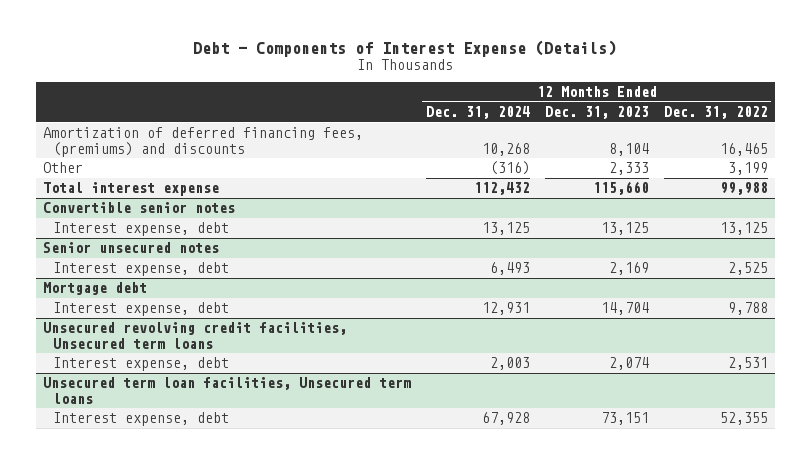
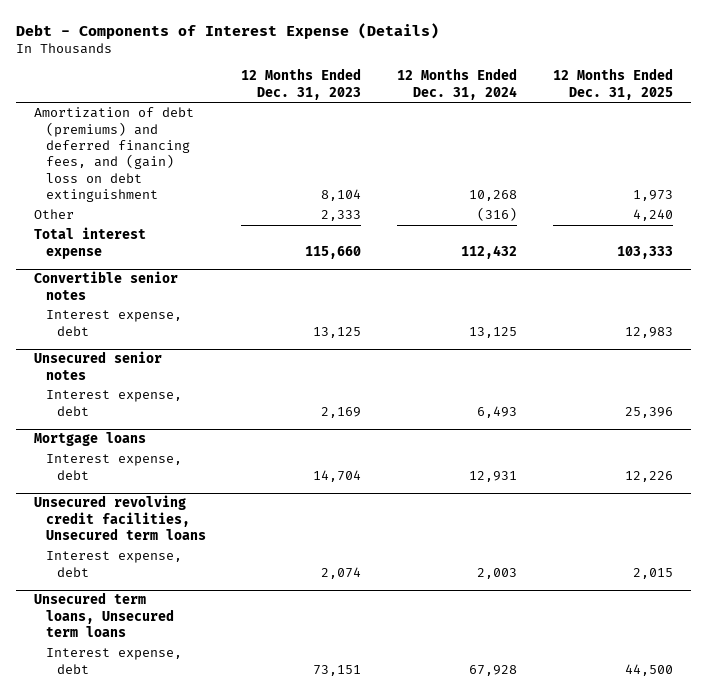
- | 12 Months Ended Dec. 31, 2024 | 12 Months Ended Dec. 31, 2023 | 12 Months Ended Dec. 31, 2022
+ | 12 Months Ended Dec. 31, 2023 | 12 Months Ended Dec. 31, 2024 | 12 Months Ended Dec. 31, 2025
- Amortization of deferred financing fees, (premiums) and discounts | 10,268 | 8,104 | 16,465
+ Amortization of debt (premiums) and deferred financing fees, and (gain) loss on debt extinguishment | 8,104 | 10,268 | 1,973
- Senior unsecured notes
+ Unsecured senior notes
- Mortgage debt
+ Mortgage loans
- Unsecured term loan facilities, Unsecured term loans
+ Unsecured term loans, Unsecured term loans

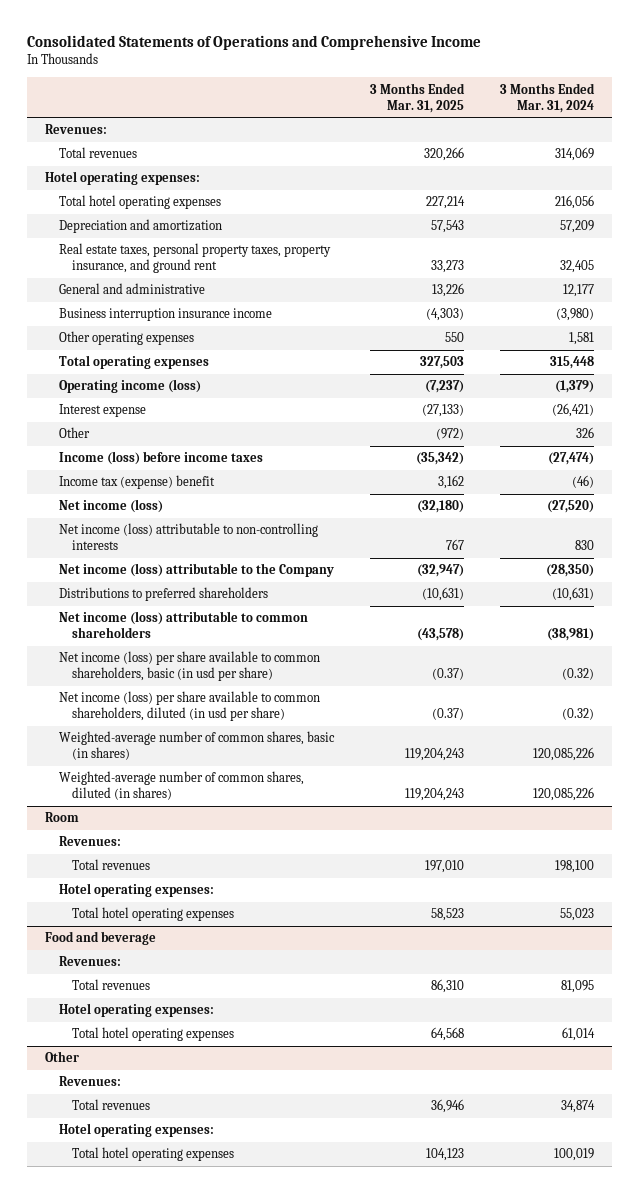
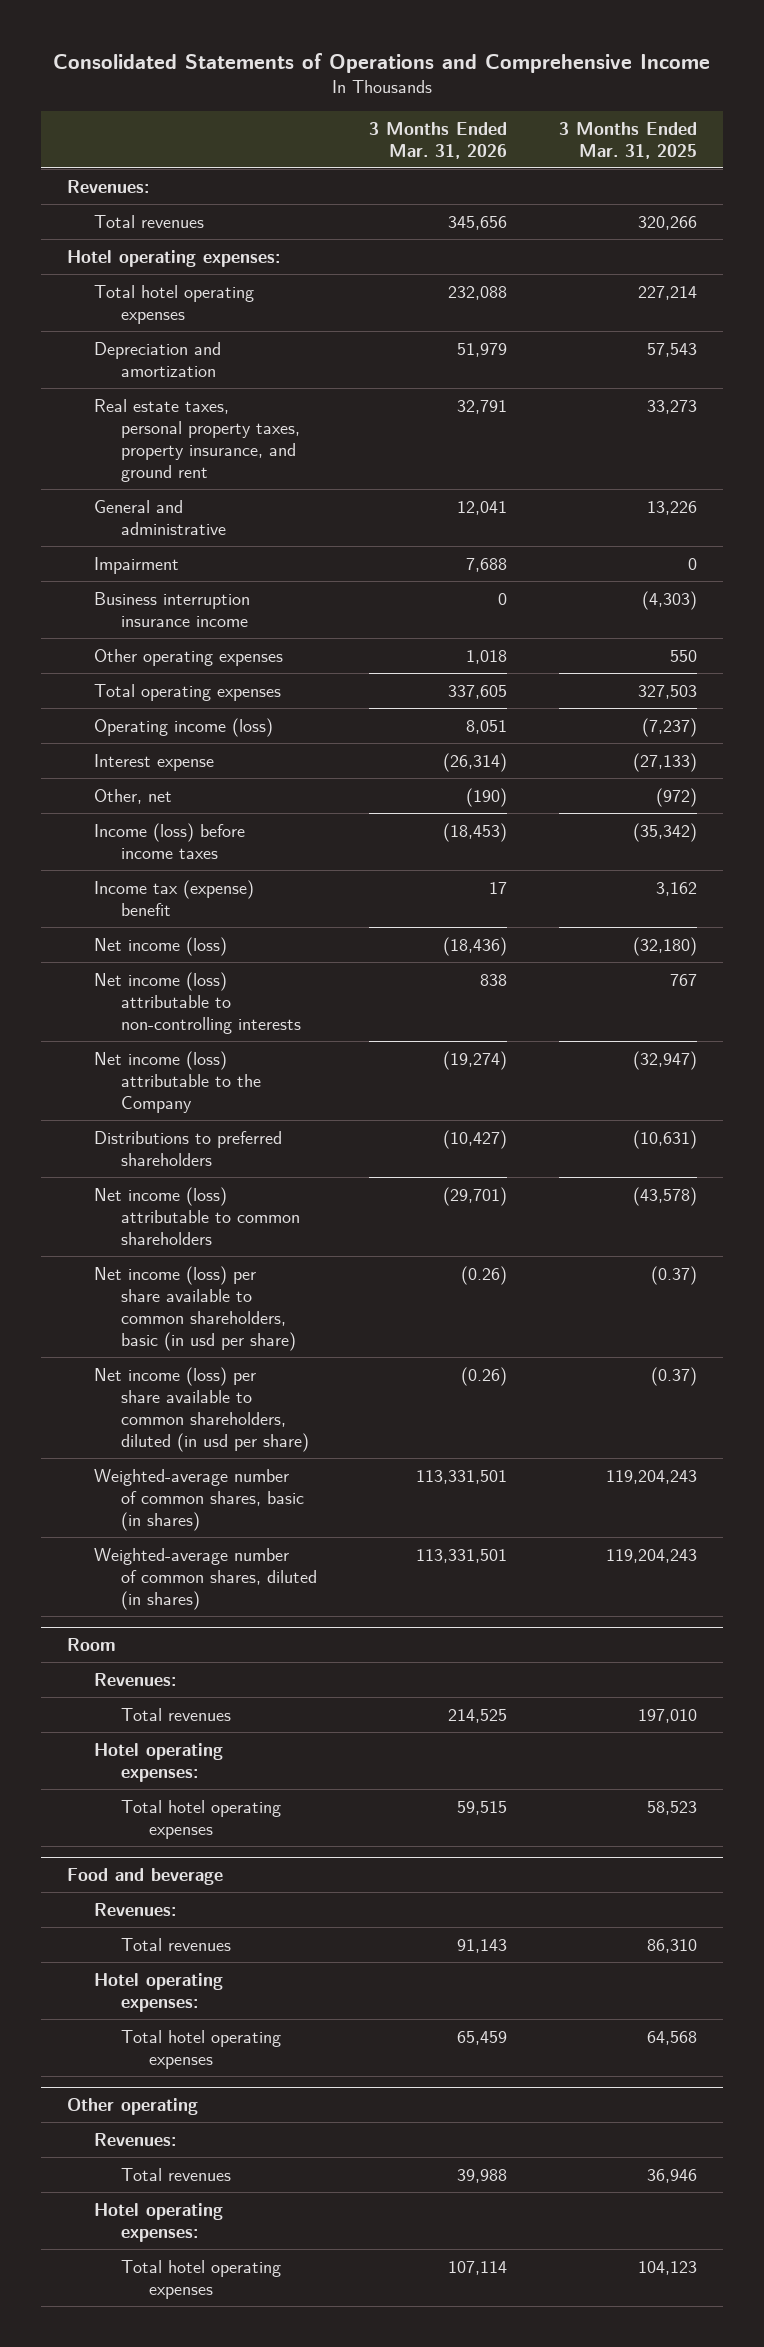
- | 3 Months Ended Mar. 31, 2025 | 3 Months Ended Mar. 31, 2024
+ | 3 Months Ended Mar. 31, 2026 | 3 Months Ended Mar. 31, 2025
+ Impairment | 7,688 | 0
- Other | (972) | 326
+ Other, net | (190) | (972)
- Other
+ Other operating

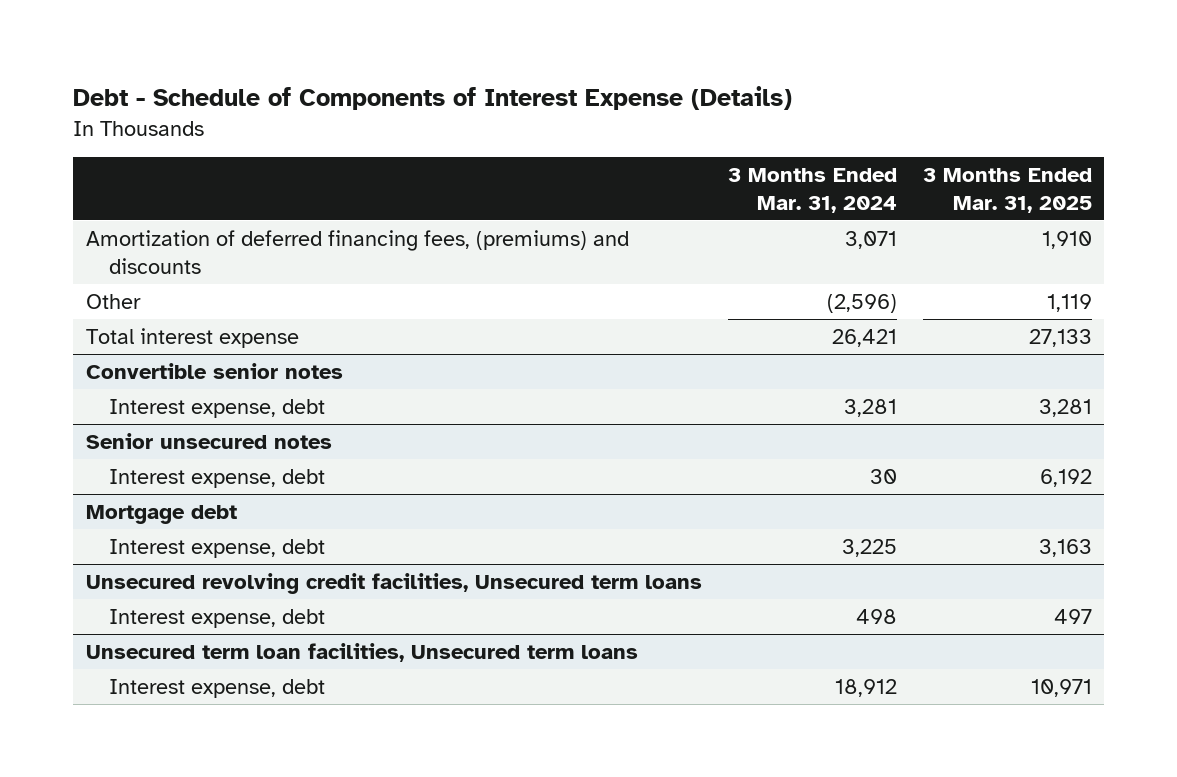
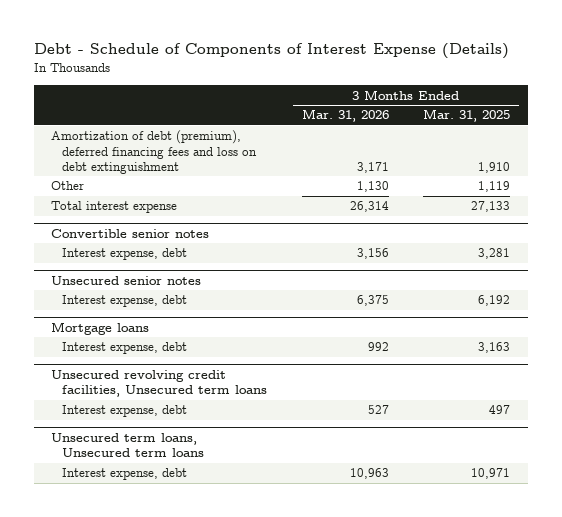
- | 3 Months Ended Mar. 31, 2024 | 3 Months Ended Mar. 31, 2025
+ | 3 Months Ended Mar. 31, 2026 | 3 Months Ended Mar. 31, 2025
- Amortization of deferred financing fees, (premiums) and discounts | 3,071 | 1,910
+ Amortization of debt (premium), deferred financing fees and loss on debt extinguishment | 3,171 | 1,910
- Senior unsecured notes
+ Unsecured senior notes
- Mortgage debt
+ Mortgage loans
- Unsecured term loan facilities, Unsecured term loans
+ Unsecured term loans, Unsecured term loans

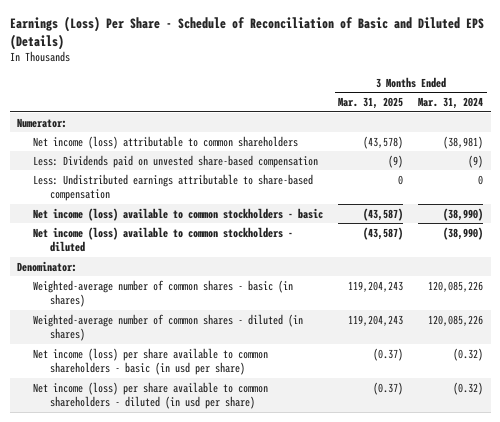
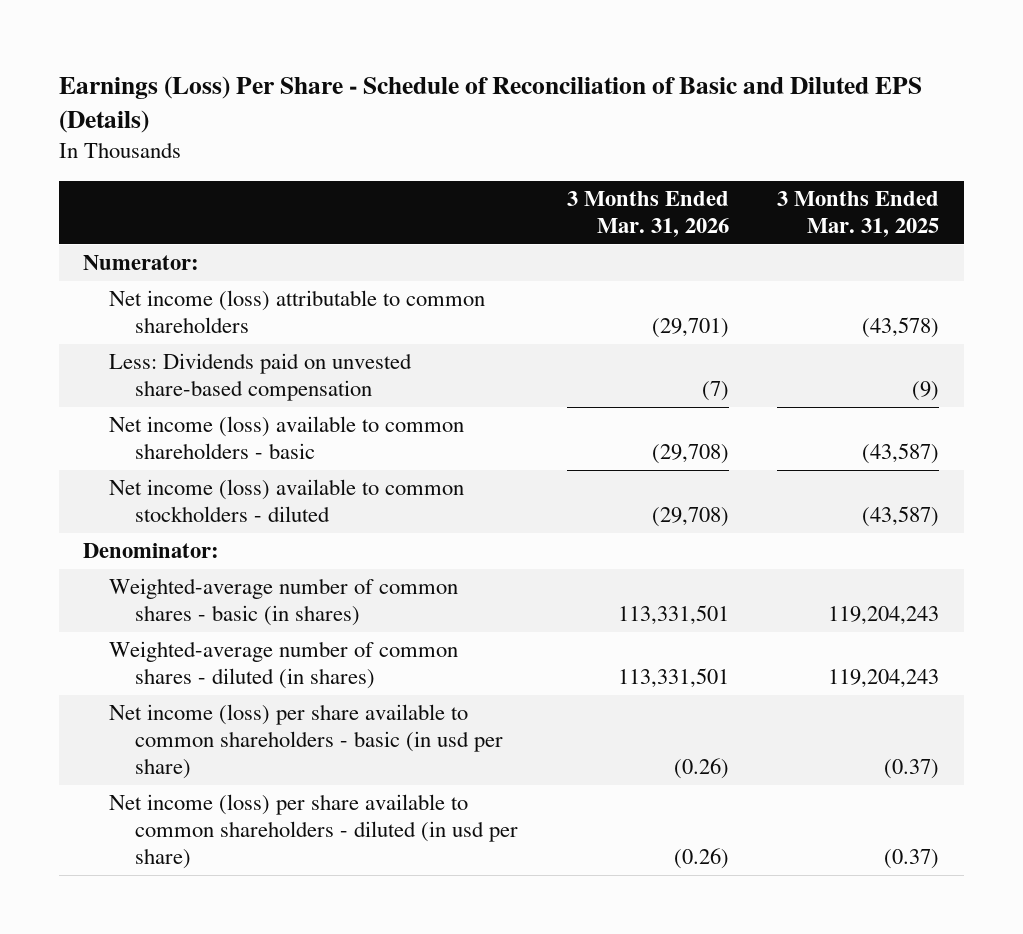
- | 3 Months Ended Mar. 31, 2025 | 3 Months Ended Mar. 31, 2024
+ | 3 Months Ended Mar. 31, 2026 | 3 Months Ended Mar. 31, 2025
- Less: Undistributed earnings attributable to share-based compensation | 0 | 0
- Net income (loss) available to common stockholders - basic | (43,587) | (38,990)
+ Net income (loss) available to common shareholders - basic | (29,708) | (43,587)

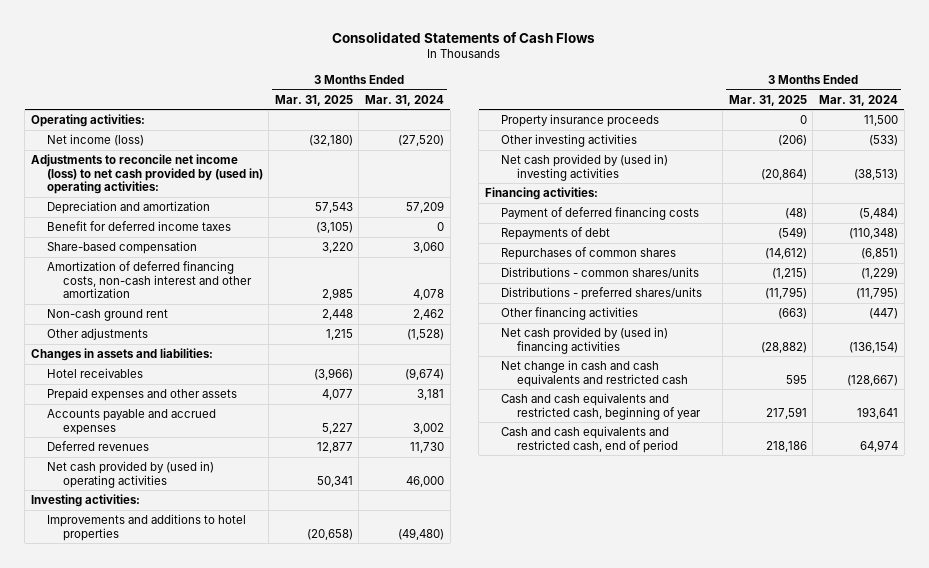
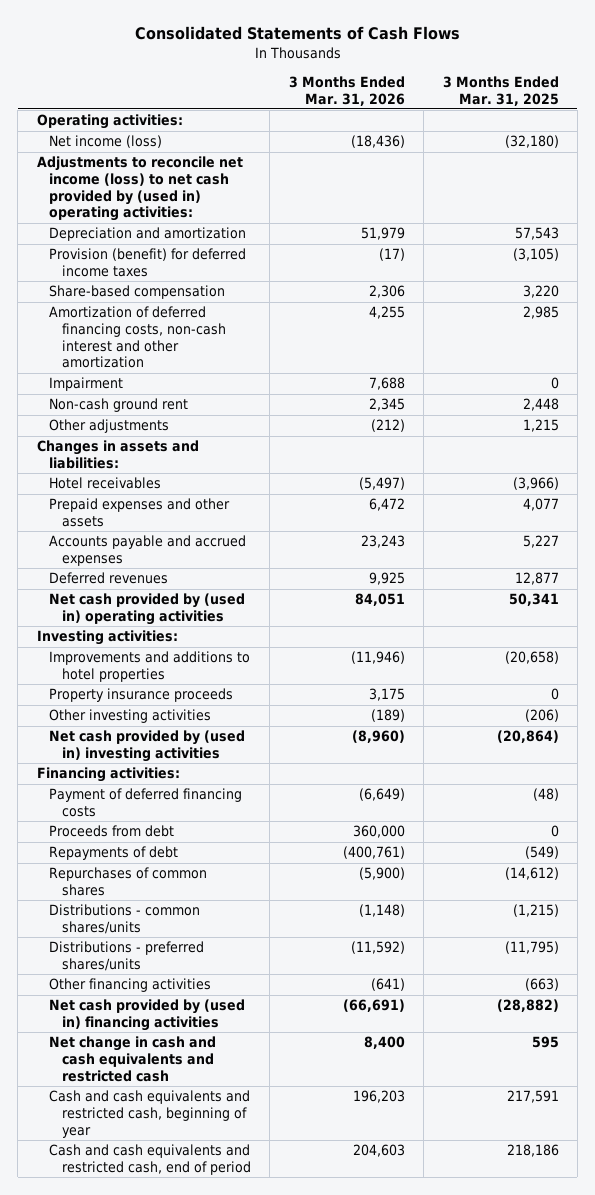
- | 3 Months Ended Mar. 31, 2025 | 3 Months Ended Mar. 31, 2024
+ | 3 Months Ended Mar. 31, 2026 | 3 Months Ended Mar. 31, 2025
- Benefit for deferred income taxes | (3,105) | 0
+ Provision (benefit) for deferred income taxes | (17) | (3,105)
+ Impairment | 7,688 | 0
+ Proceeds from debt | 360,000 | 0

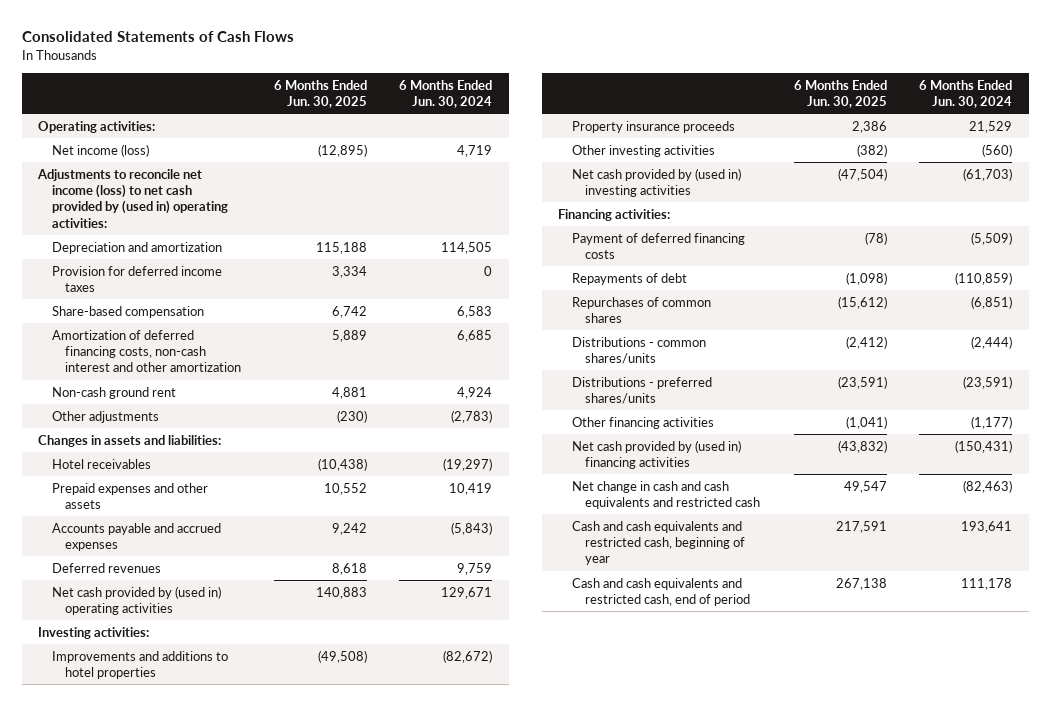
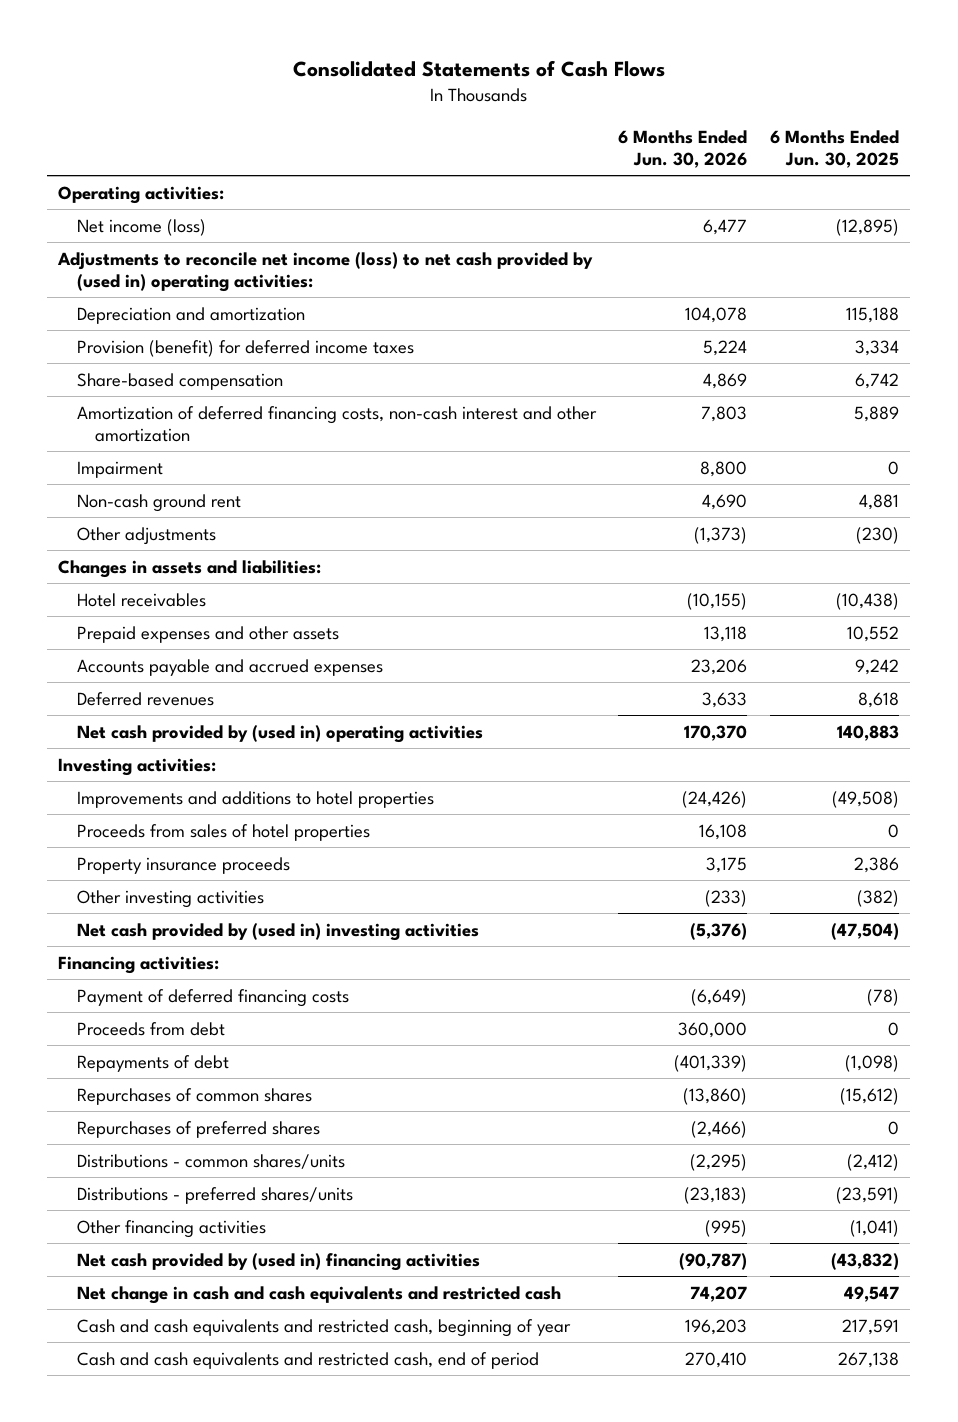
- | 6 Months Ended Jun. 30, 2025 | 6 Months Ended Jun. 30, 2024
+ | 6 Months Ended Jun. 30, 2026 | 6 Months Ended Jun. 30, 2025
- Provision for deferred income taxes | 3,334 | 0
+ Provision (benefit) for deferred income taxes | 5,224 | 3,334
+ Impairment | 8,800 | 0
+ Proceeds from sales of hotel properties | 16,108 | 0
+ Proceeds from debt | 360,000 | 0
+ Repurchases of preferred shares | (2,466) | 0

